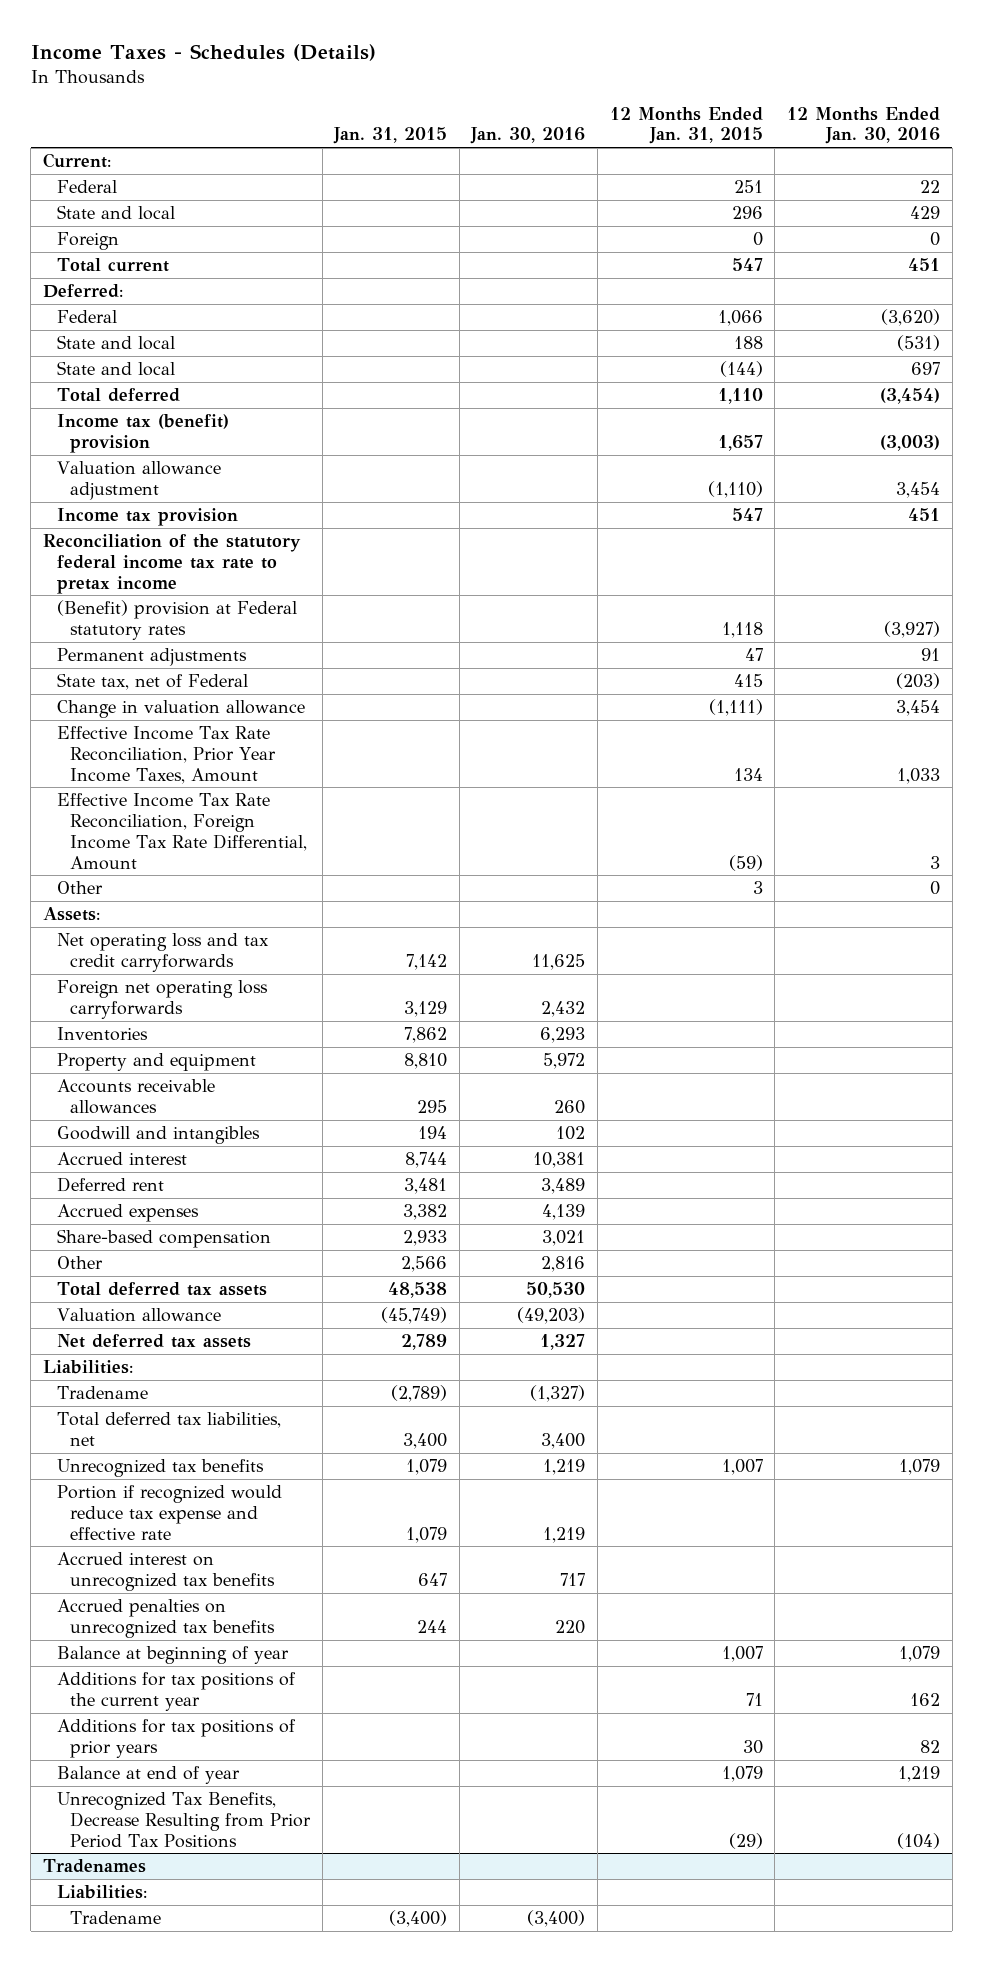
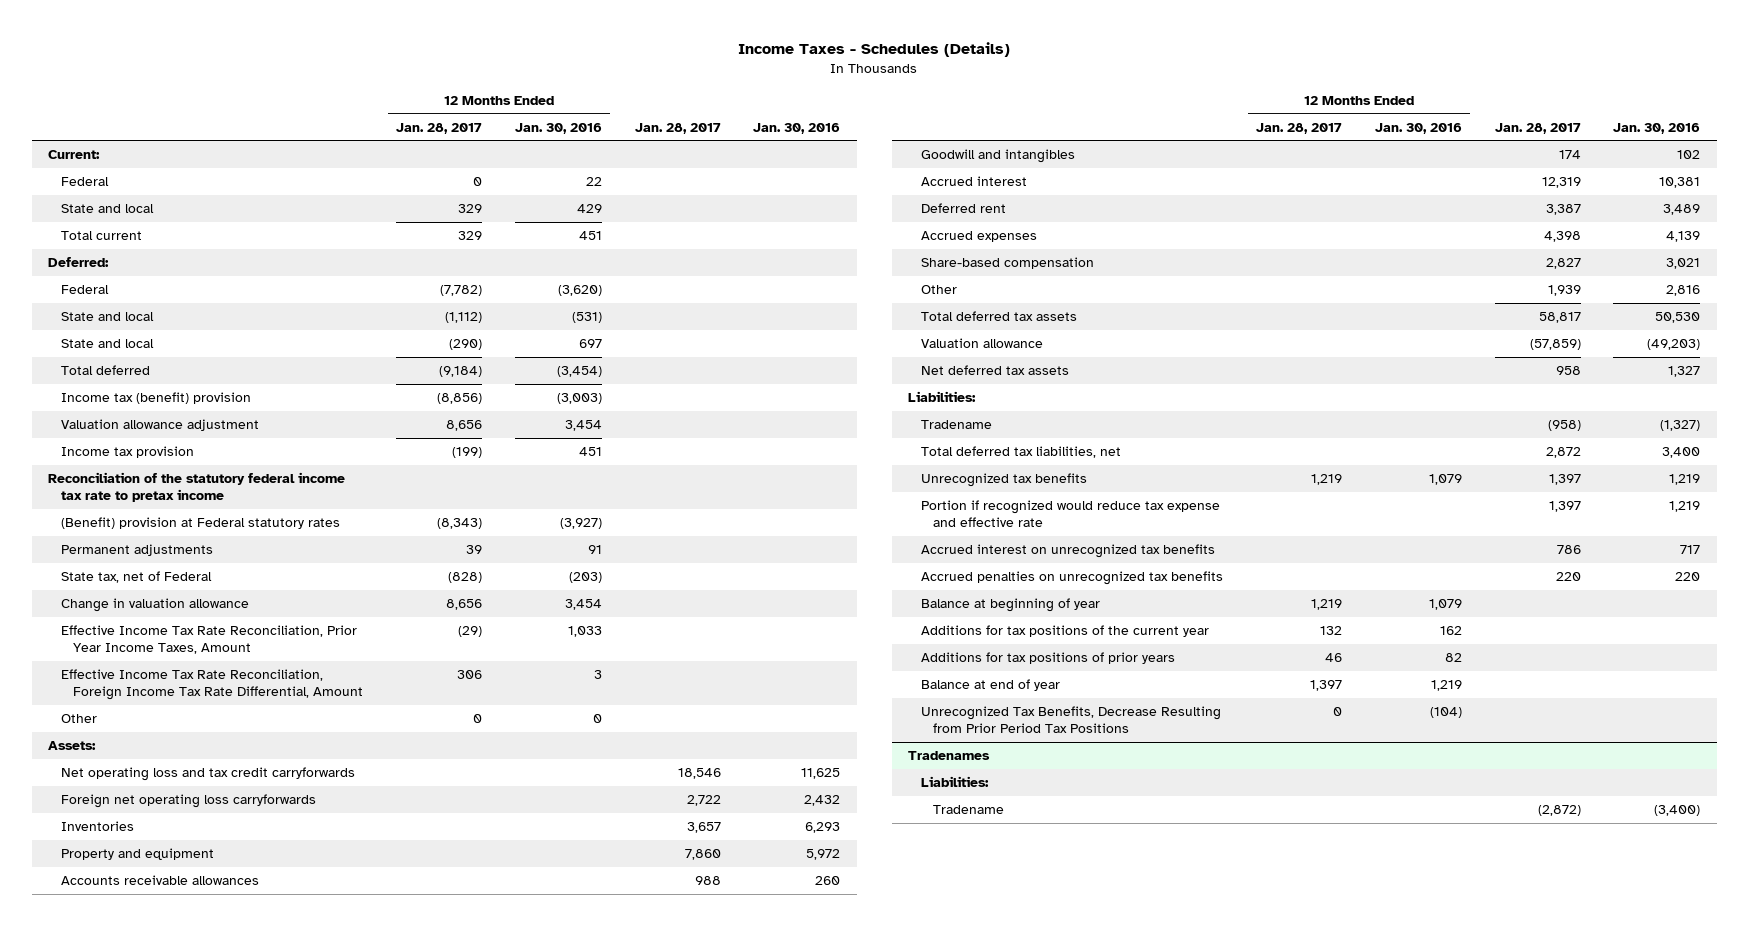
- | Jan. 31, 2015 | Jan. 30, 2016 | 12 Months Ended Jan. 31, 2015 | 12 Months Ended Jan. 30, 2016
+ | 12 Months Ended Jan. 28, 2017 | 12 Months Ended Jan. 30, 2016 | Jan. 28, 2017 | Jan. 30, 2016
- Foreign | | | 0 | 0

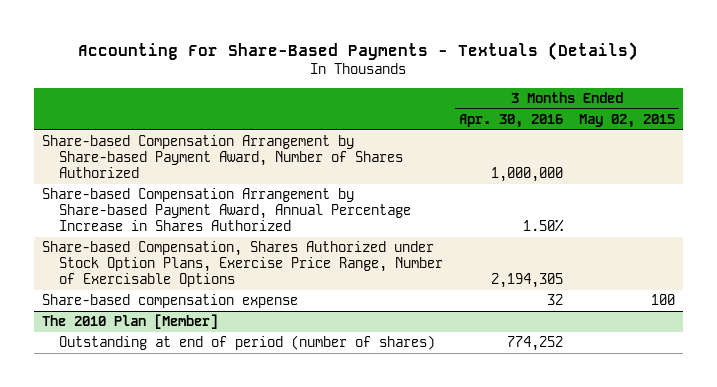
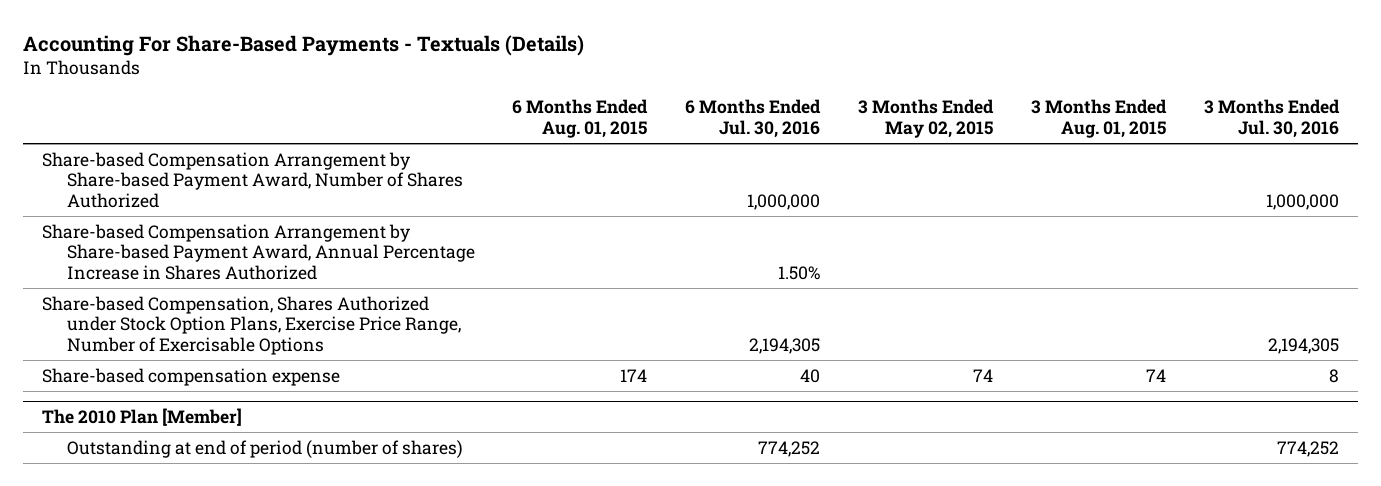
- | 3 Months Ended Apr. 30, 2016 | 3 Months Ended May 02, 2015
+ | 6 Months Ended Aug. 01, 2015 | 6 Months Ended Jul. 30, 2016 | 3 Months Ended May 02, 2015 | 3 Months Ended Aug. 01, 2015 | 3 Months Ended Jul. 30, 2016
- Share-based compensation expense | 32 | 100
+ Share-based compensation expense | 174 | 40 | 74 | 74 | 8

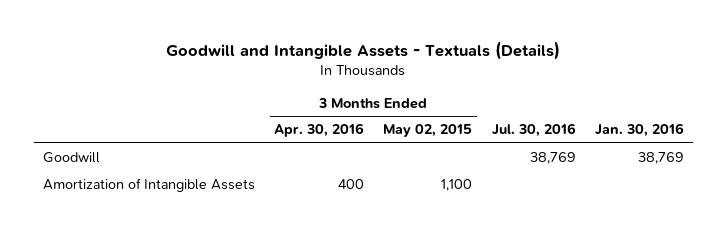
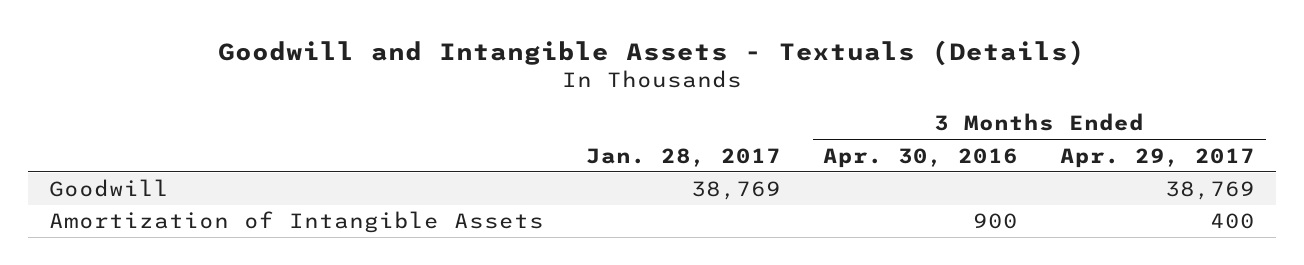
- | 3 Months Ended Apr. 30, 2016 | 3 Months Ended May 02, 2015 | Jul. 30, 2016 | Jan. 30, 2016
+ | Jan. 28, 2017 | 3 Months Ended Apr. 30, 2016 | 3 Months Ended Apr. 29, 2017
- Amortization of Intangible Assets | 400 | 1,100 | |
+ Amortization of Intangible Assets | | 900 | 400

